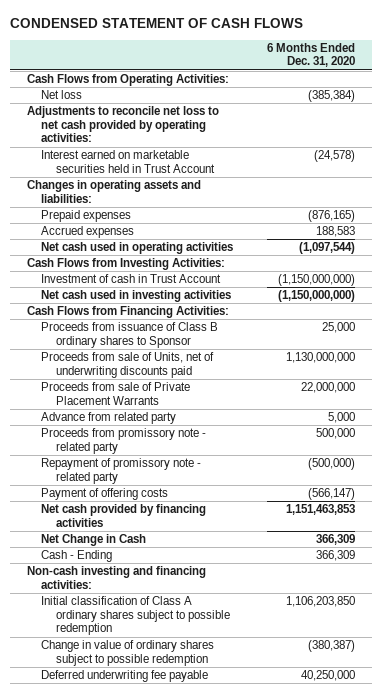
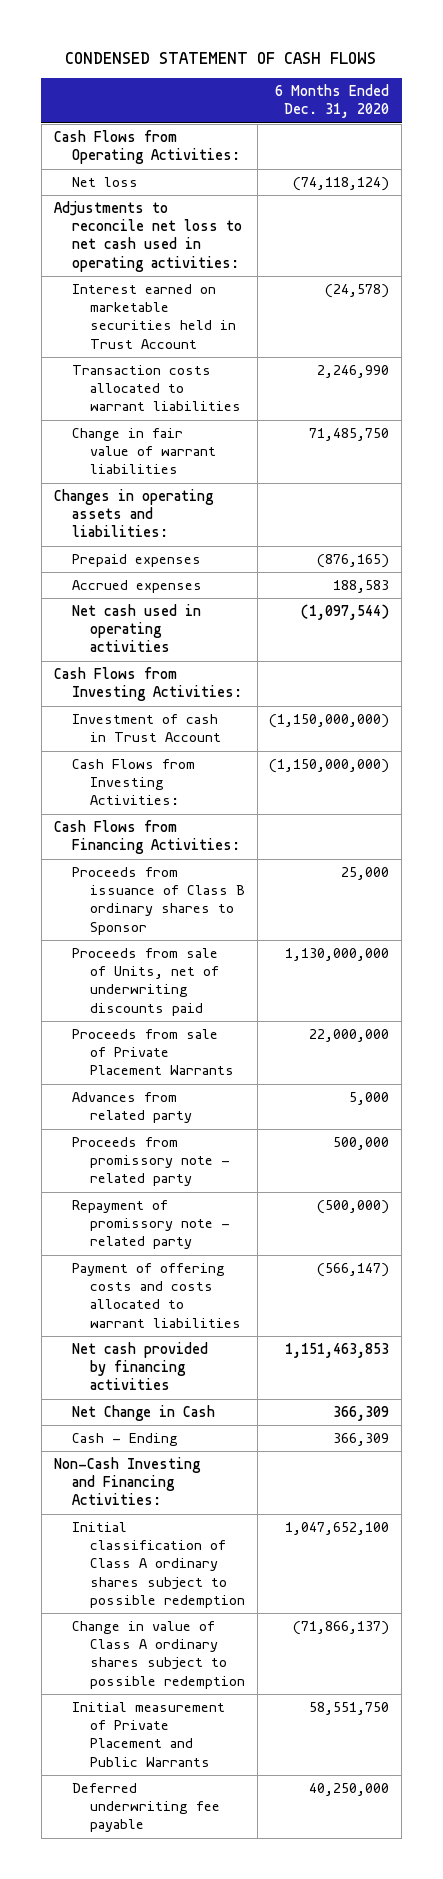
- Net loss | (385,384)
- Adjustments to reconcile net loss to net cash provided by operating activities:
+ Net loss | (74,118,124)
+ Adjustments to reconcile net loss to net cash used in operating activities:
+ Transaction costs allocated to warrant liabilities | 2,246,990
+ Change in fair value of warrant liabilities | 71,485,750
- Net cash used in investing activities | (1,150,000,000)
+ Cash Flows from Investing Activities: | (1,150,000,000)
- Advance from related party | 5,000
+ Advances from related party | 5,000
- Payment of offering costs | (566,147)
+ Payment of offering costs and costs allocated to warrant liabilities | (566,147)
- Non-cash investing and financing activities:
- Initial classification of Class A ordinary shares subject to possible redemption | 1,106,203,850
- Change in value of ordinary shares subject to possible redemption | (380,387)
+ Non-Cash Investing and Financing Activities:
+ Initial classification of Class A ordinary shares subject to possible redemption | 1,047,652,100
+ Change in value of Class A ordinary shares subject to possible redemption | (71,866,137)
+ Initial measurement of Private Placement and Public Warrants | 58,551,750

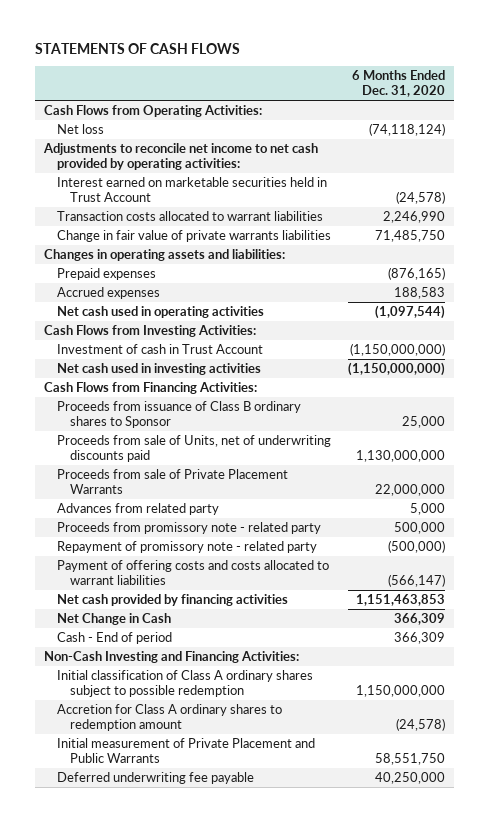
- CONDENSED STATEMENT OF CASH FLOWS
+ STATEMENTS OF CASH FLOWS
- Adjustments to reconcile net loss to net cash used in operating activities:
+ Adjustments to reconcile net income to net cash provided by operating activities:
- Change in fair value of warrant liabilities | 71,485,750
+ Change in fair value of private warrants liabilities | 71,485,750
- Cash Flows from Investing Activities: | (1,150,000,000)
+ Net cash used in investing activities | (1,150,000,000)
- Cash - Ending | 366,309
+ Cash - End of period | 366,309
- Initial classification of Class A ordinary shares subject to possible redemption | 1,047,652,100
- Change in value of Class A ordinary shares subject to possible redemption | (71,866,137)
+ Initial classification of Class A ordinary shares subject to possible redemption | 1,150,000,000
+ Accretion for Class A ordinary shares to redemption amount | (24,578)

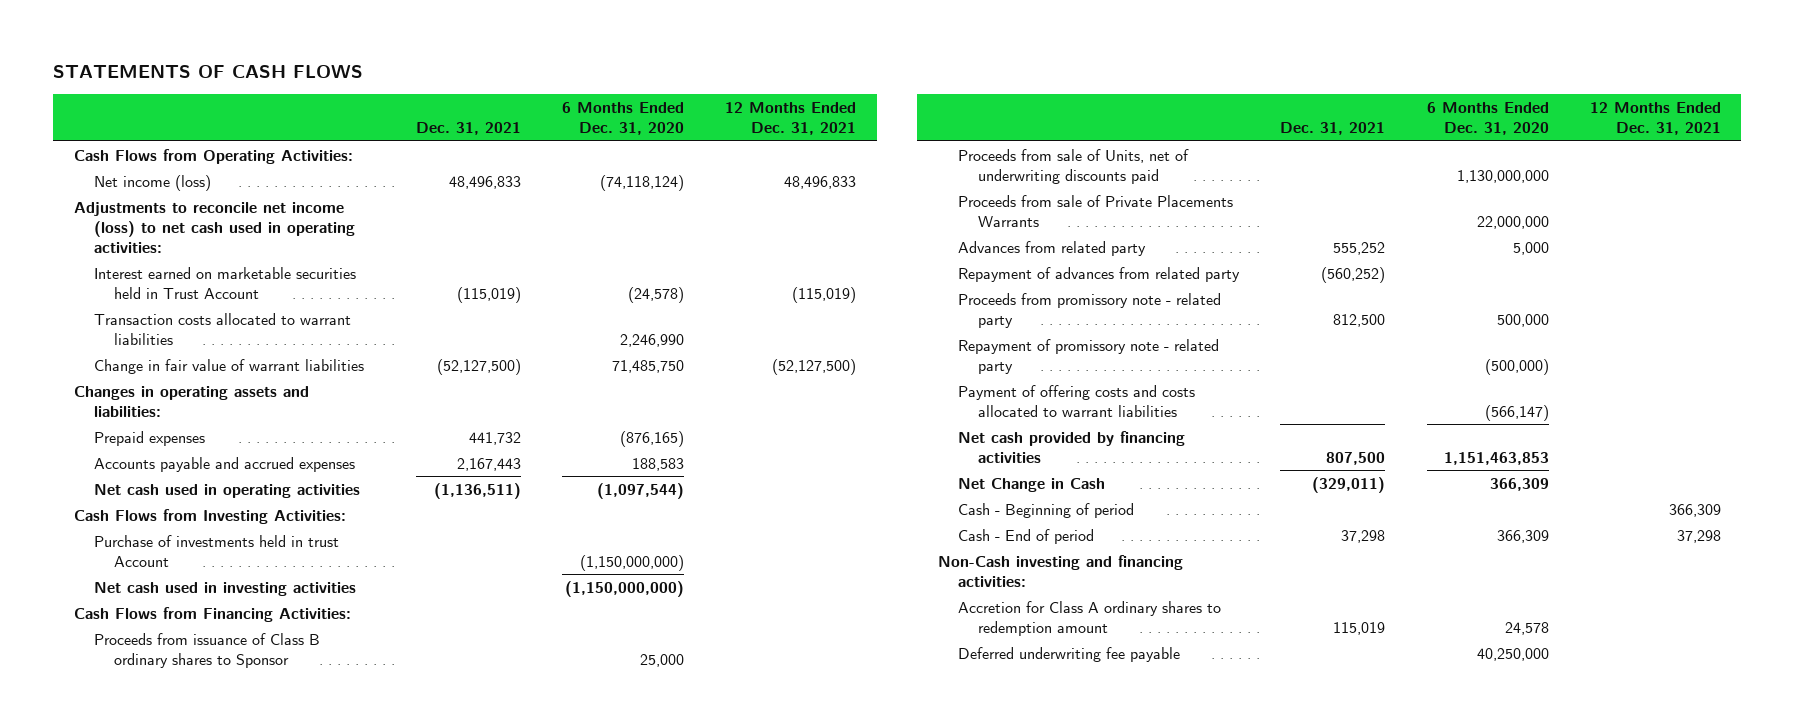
- | 6 Months Ended Dec. 31, 2020
+ | Dec. 31, 2021 | 6 Months Ended Dec. 31, 2020 | 12 Months Ended Dec. 31, 2021
- Net loss | (74,118,124)
- Adjustments to reconcile net income to net cash provided by operating activities:
+ Net income (loss) | 48,496,833 | (74,118,124) | 48,496,833
+ Adjustments to reconcile net income (loss) to net cash used in operating activities:
- Change in fair value of private warrants liabilities | 71,485,750
+ Change in fair value of warrant liabilities | (52,127,500) | 71,485,750 | (52,127,500)
- Accrued expenses | 188,583
+ Accounts payable and accrued expenses | 2,167,443 | 188,583 |
- Investment of cash in Trust Account | (1,150,000,000)
+ Purchase of investments held in trust Account | | (1,150,000,000) |
- Proceeds from sale of Private Placement Warrants | 22,000,000
+ Proceeds from sale of Private Placements Warrants | | 22,000,000 |
+ Repayment of advances from related party | (560,252) | |
+ Cash - Beginning of period | | | 366,309
- Non-Cash Investing and Financing Activities:
- Initial classification of Class A ordinary shares subject to possible redemption | 1,150,000,000
- Accretion for Class A ordinary shares to redemption amount | (24,578)
- Initial measurement of Private Placement and Public Warrants | 58,551,750
+ Non-Cash investing and financing activities:
+ Accretion for Class A ordinary shares to redemption amount | 115,019 | 24,578 |

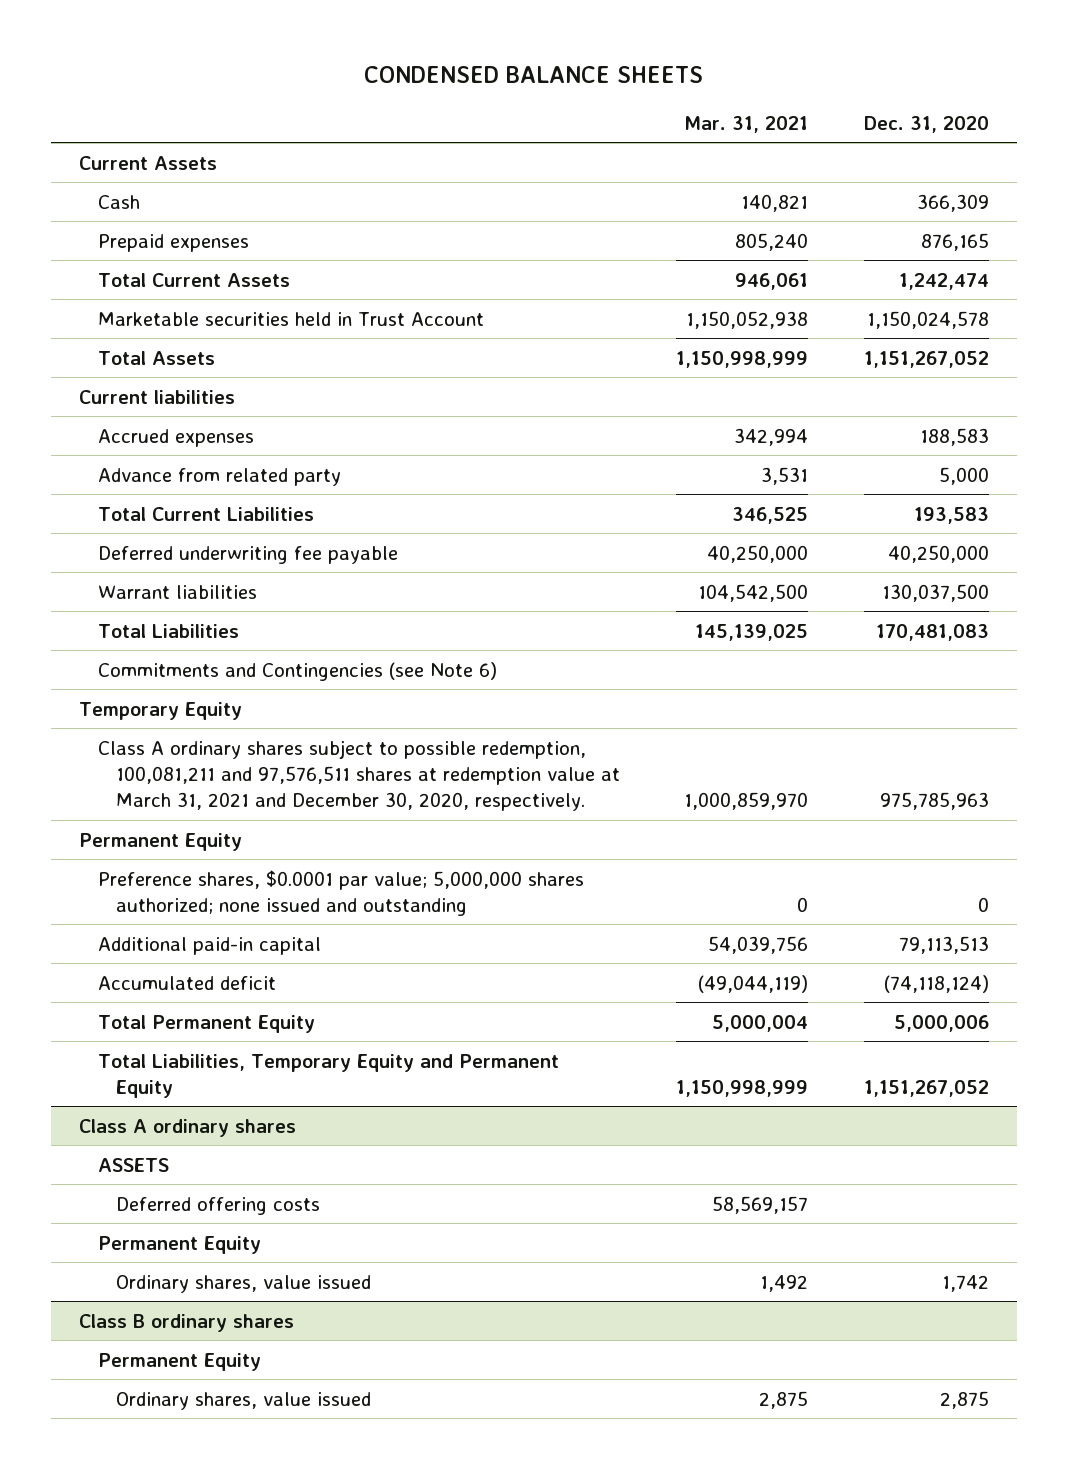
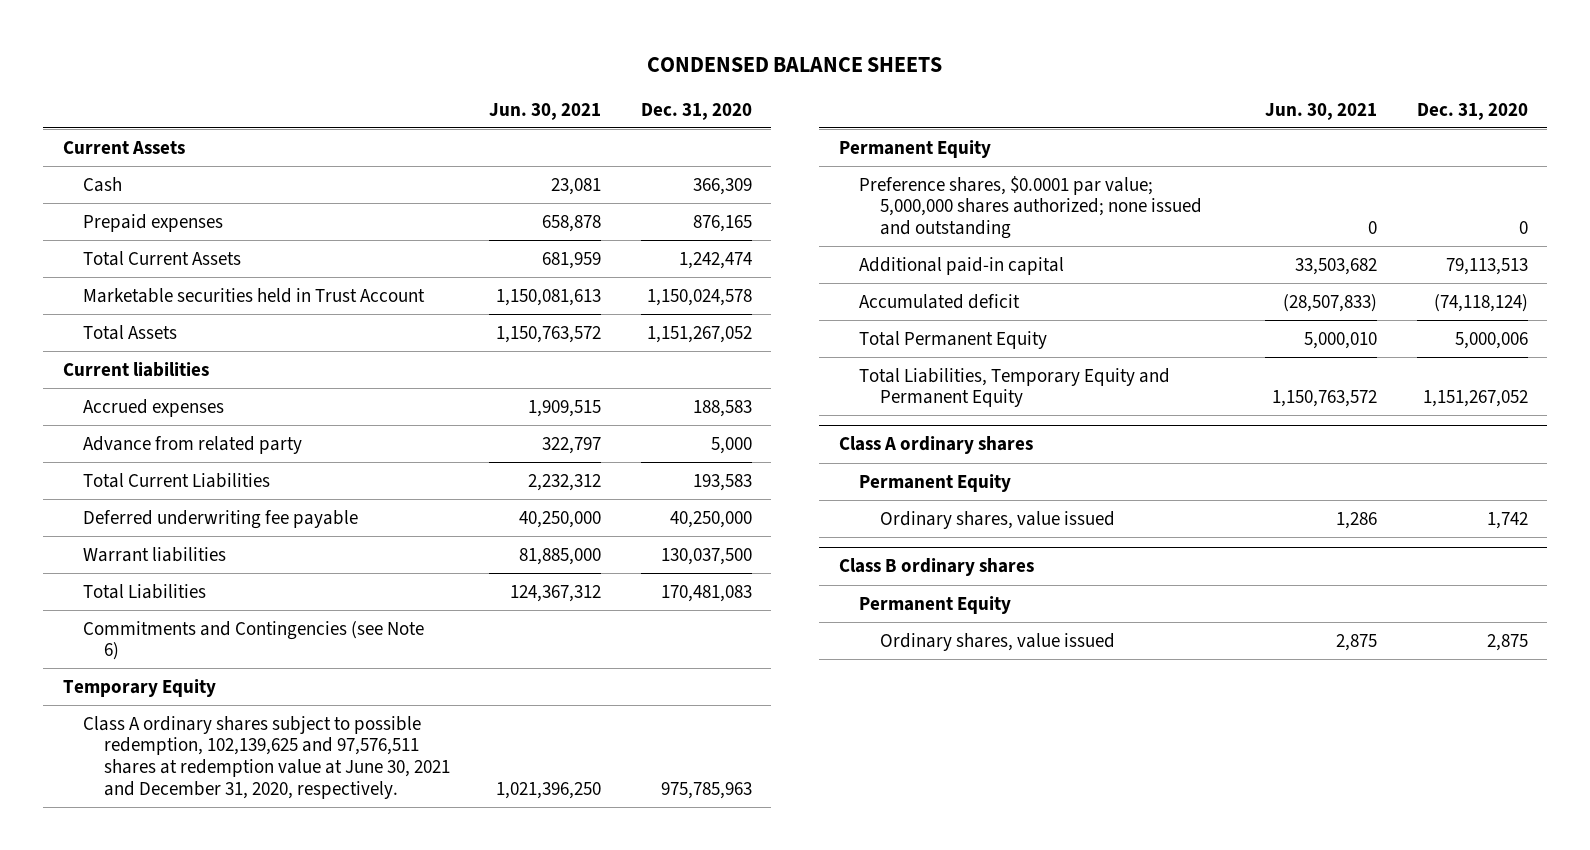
- | Mar. 31, 2021 | Dec. 31, 2020
+ | Jun. 30, 2021 | Dec. 31, 2020
- Class A ordinary shares subject to possible redemption, 100,081,211 and 97,576,511 shares at redemption value at March 31, 2021 and December 30, 2020, respectively. | 1,000,859,970 | 975,785,963
+ Class A ordinary shares subject to possible redemption, 102,139,625 and 97,576,511 shares at redemption value at June 30, 2021 and December 31, 2020, respectively. | 1,021,396,250 | 975,785,963
@ Class A ordinary shares
- ASSETS
- Deferred offering costs | 58,569,157 |

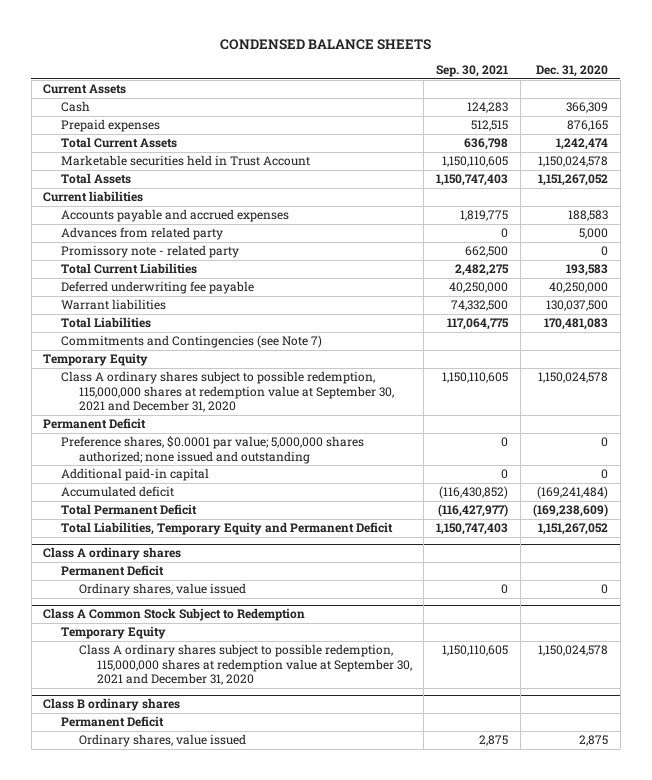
- | Jun. 30, 2021 | Dec. 31, 2020
+ | Sep. 30, 2021 | Dec. 31, 2020
- Accrued expenses | 1,909,515 | 188,583
- Advance from related party | 322,797 | 5,000
+ Accounts payable and accrued expenses | 1,819,775 | 188,583
+ Advances from related party | 0 | 5,000
+ Promissory note - related party | 662,500 | 0
- Commitments and Contingencies (see Note 6)
+ Commitments and Contingencies (see Note 7)
- Class A ordinary shares subject to possible redemption, 102,139,625 and 97,576,511 shares at redemption value at June 30, 2021 and December 31, 2020, respectively. | 1,021,396,250 | 975,785,963
- Permanent Equity
+ Class A ordinary shares subject to possible redemption, 115,000,000 shares at redemption value at September 30, 2021 and December 31, 2020 | 1,150,110,605 | 1,150,024,578
+ Permanent Deficit
- Additional paid-in capital | 33,503,682 | 79,113,513
- Accumulated deficit | (28,507,833) | (74,118,124)
- Total Permanent Equity | 5,000,010 | 5,000,006
- Total Liabilities, Temporary Equity and Permanent Equity | 1,150,763,572 | 1,151,267,052
+ Additional paid-in capital | 0 | 0
+ Accumulated deficit | (116,430,852) | (169,241,484)
+ Total Permanent Deficit | (116,427,977) | (169,238,609)
+ Total Liabilities, Temporary Equity and Permanent Deficit | 1,150,747,403 | 1,151,267,052
@ Class A ordinary shares
- Permanent Equity
- Ordinary shares, value issued | 1,286 | 1,742
+ Permanent Deficit
+ Ordinary shares, value issued | 0 | 0
+ Class A Common Stock Subject to Redemption
+ Temporary Equity
+ Class A ordinary shares subject to possible redemption, 115,000,000 shares at redemption value at September 30, 2021 and December 31, 2020 | 1,150,110,605 | 1,150,024,578
@ Class B ordinary shares
- Permanent Equity
+ Permanent Deficit

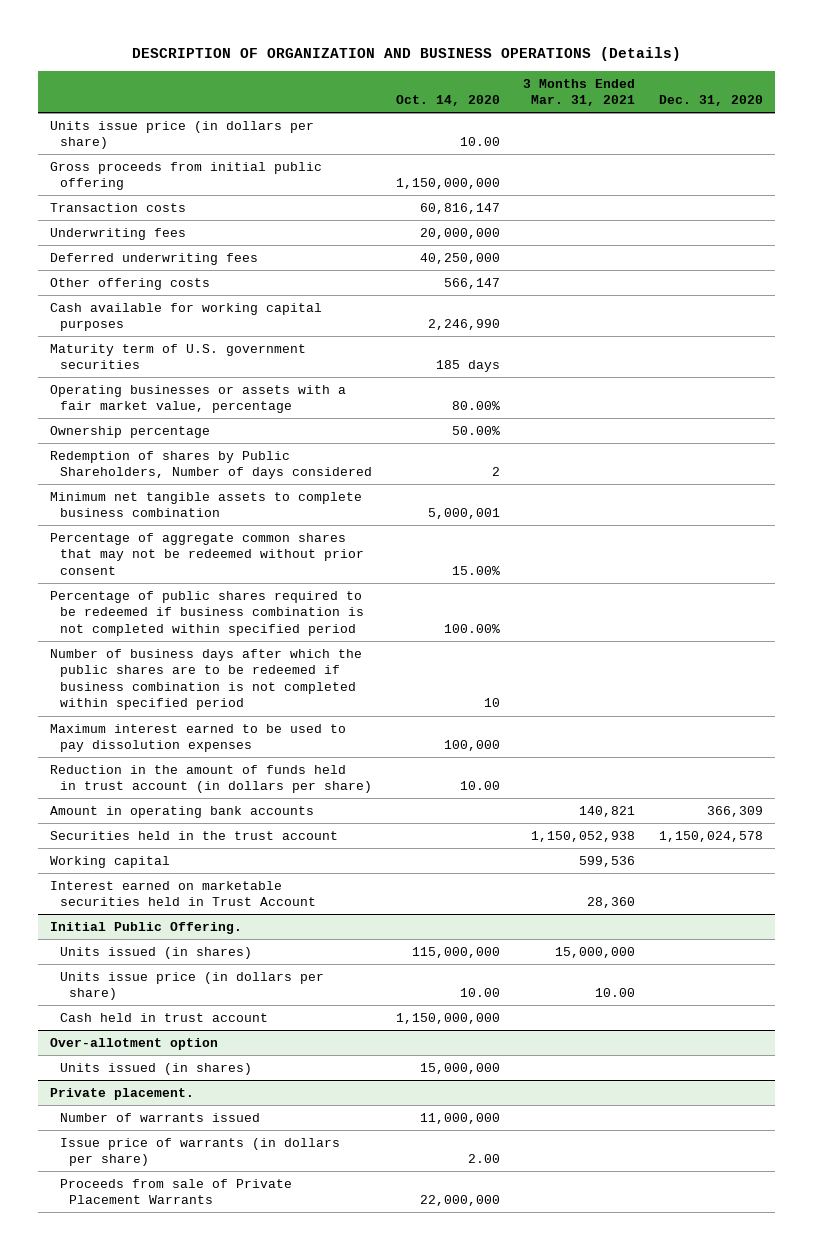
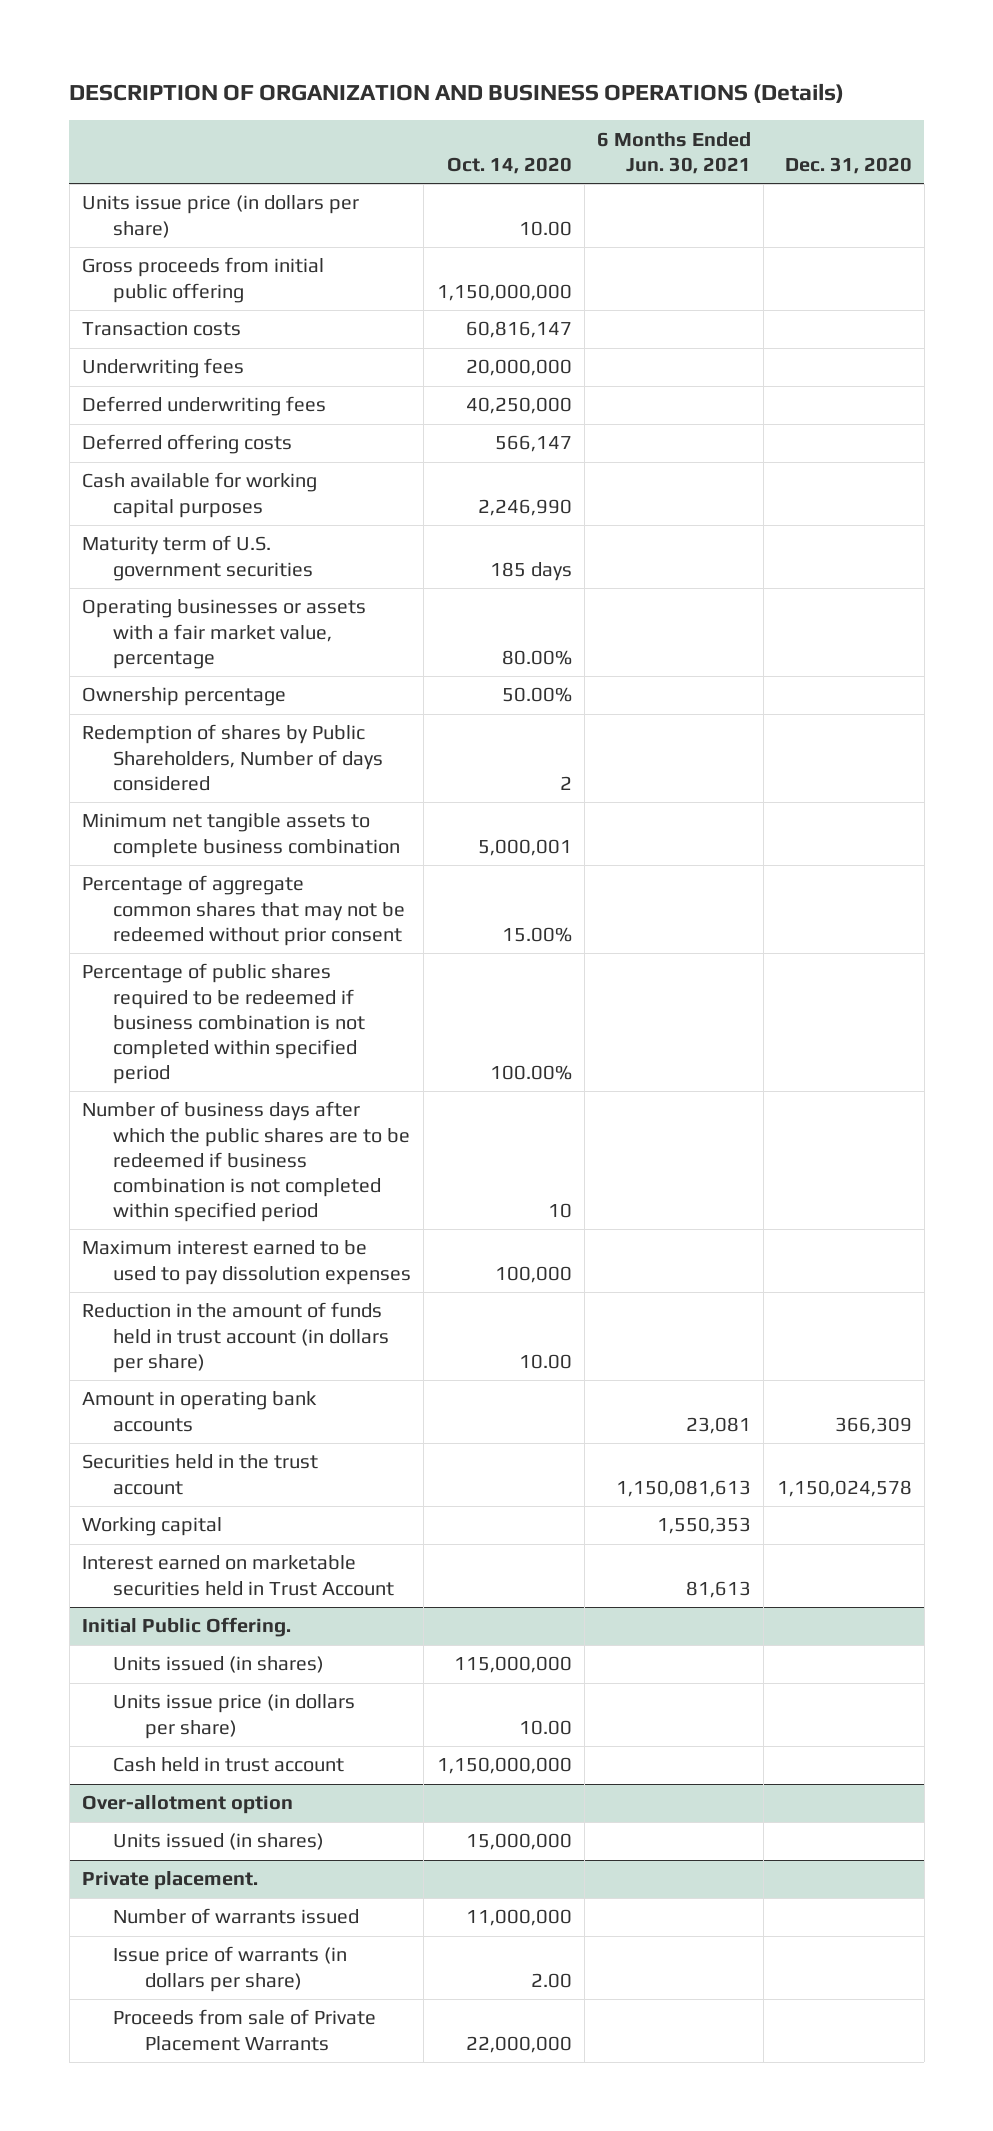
- | Oct. 14, 2020 | 3 Months Ended Mar. 31, 2021 | Dec. 31, 2020
+ | Oct. 14, 2020 | 6 Months Ended Jun. 30, 2021 | Dec. 31, 2020
- Other offering costs | 566,147 | |
+ Deferred offering costs | 566,147 | |

